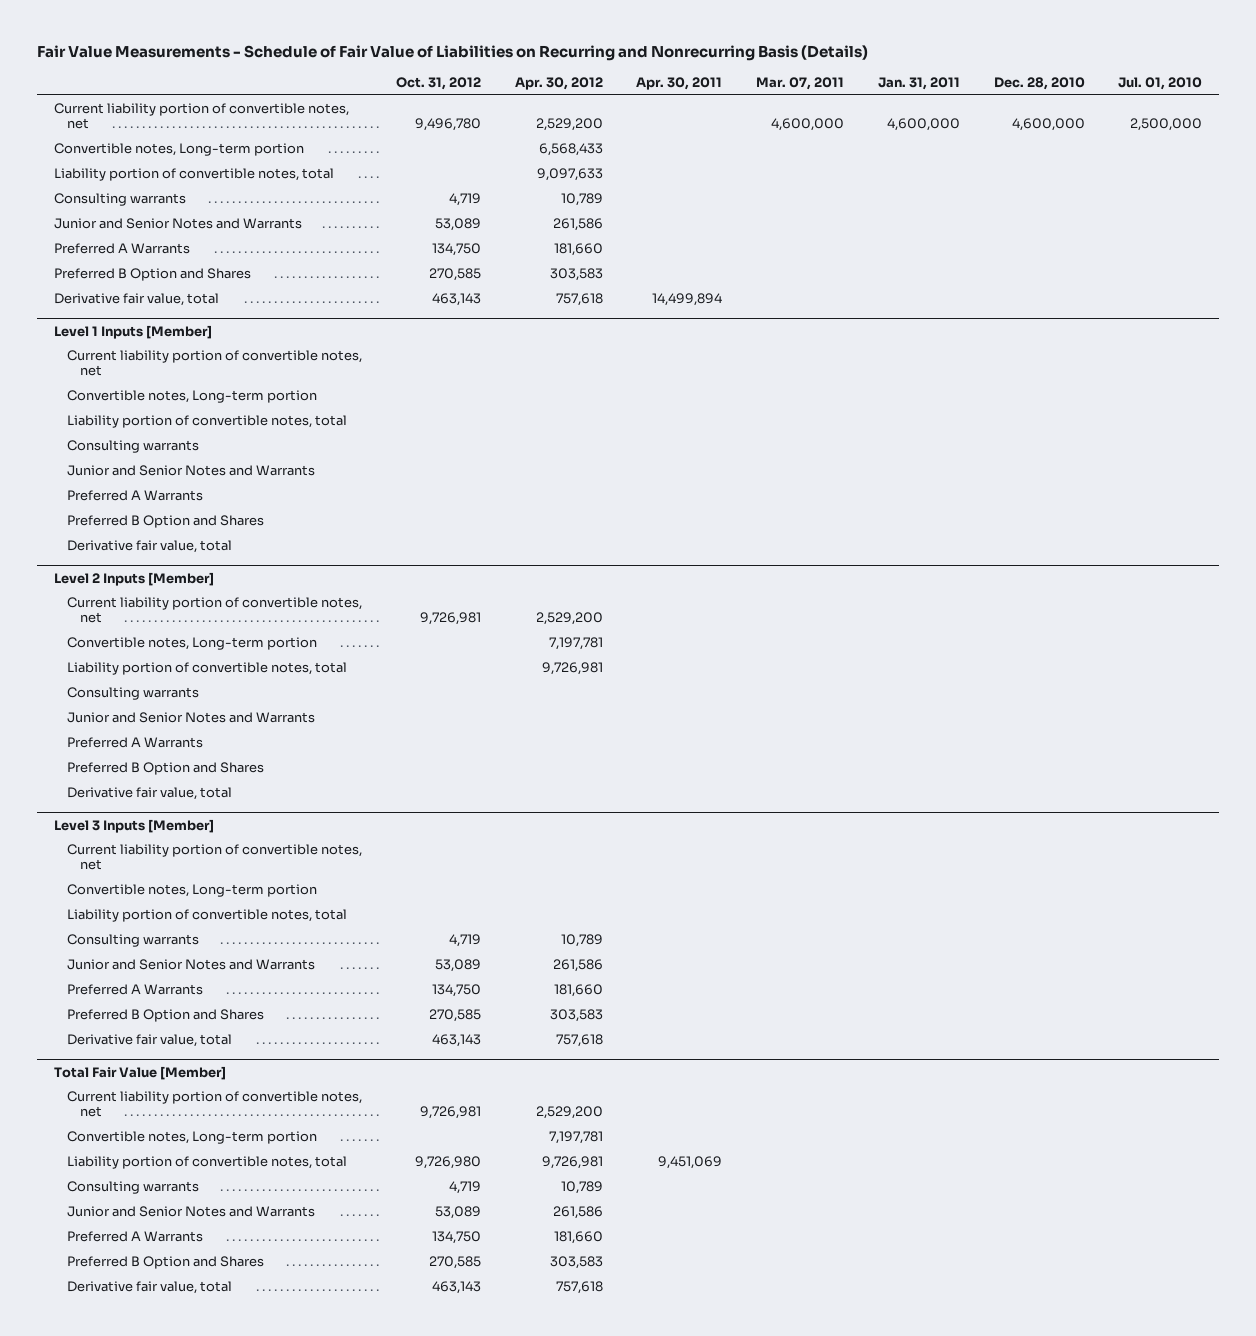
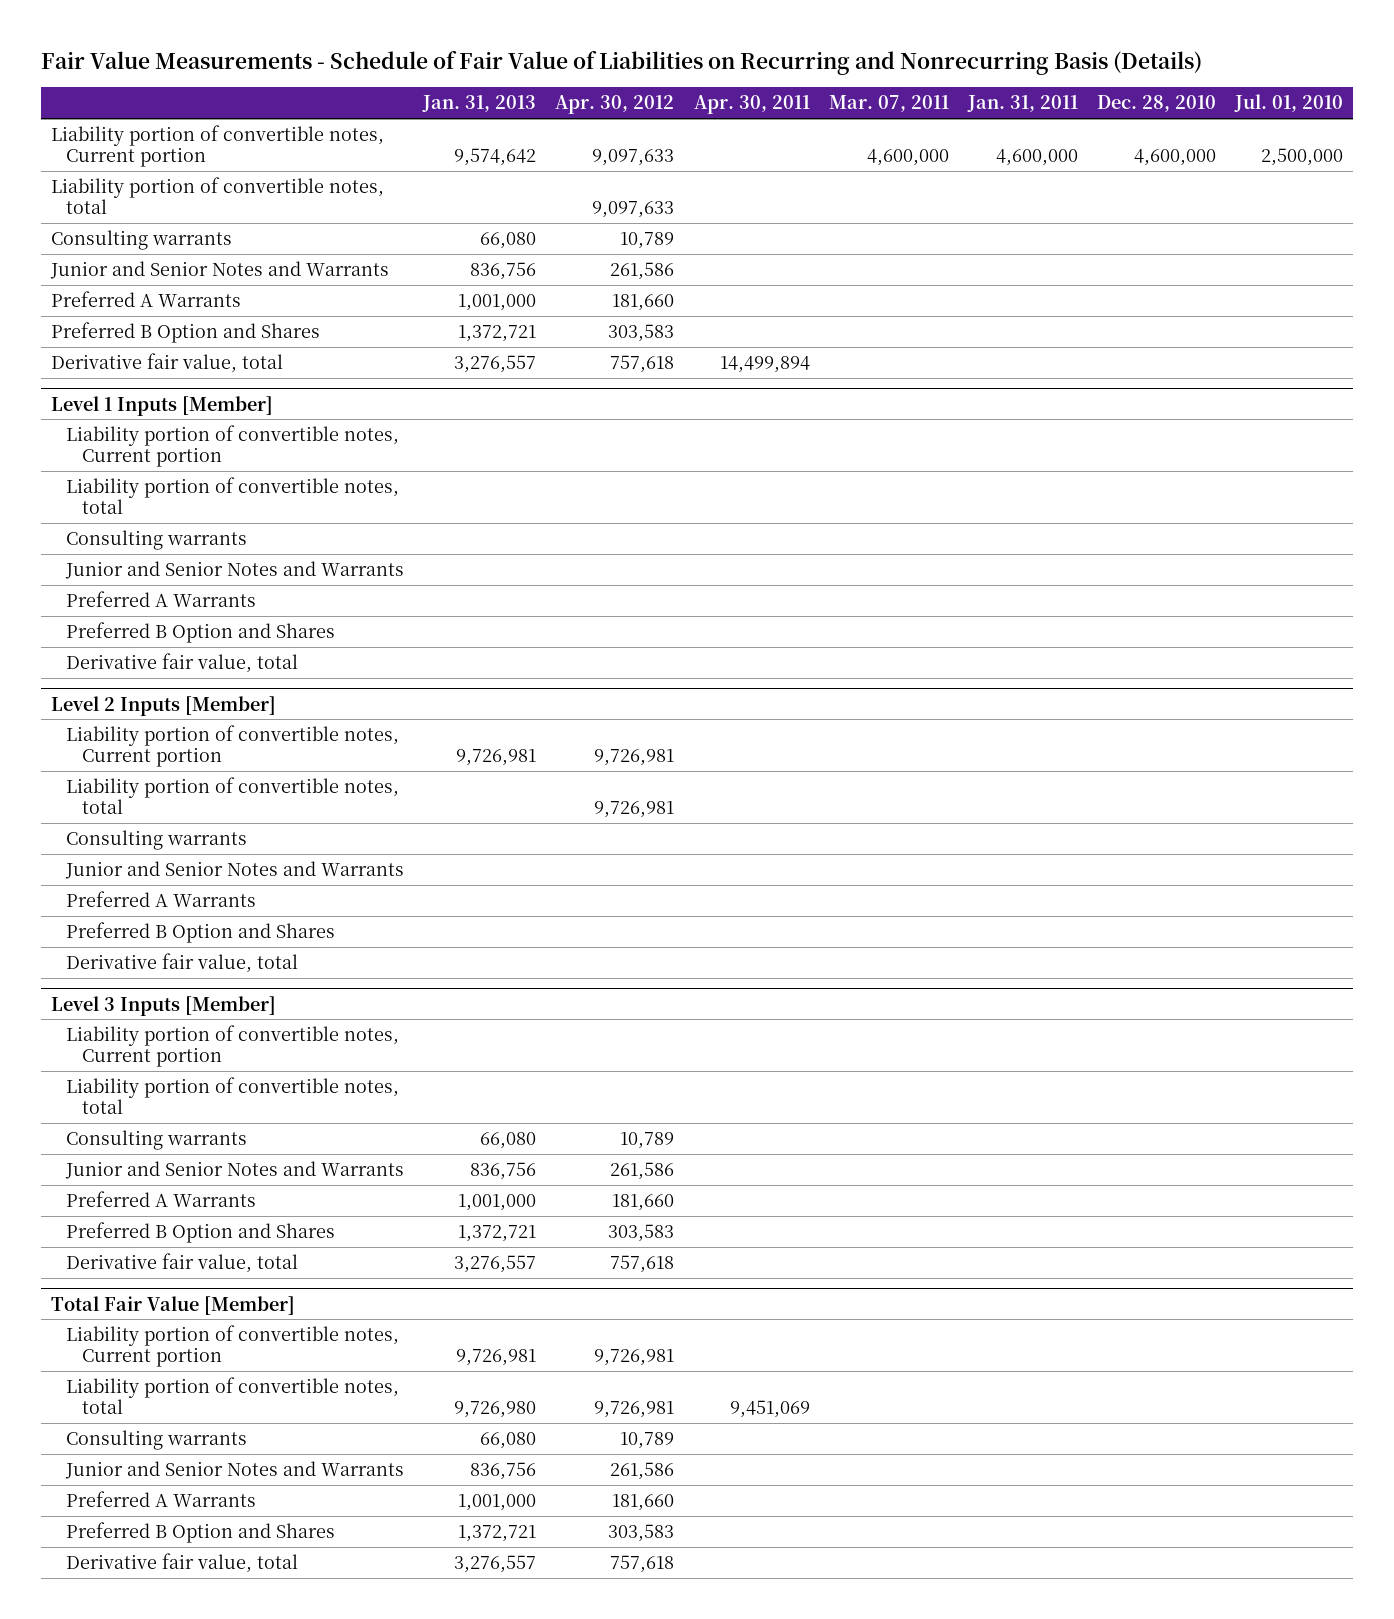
- | Oct. 31, 2012 | Apr. 30, 2012 | Apr. 30, 2011 | Mar. 07, 2011 | Jan. 31, 2011 | Dec. 28, 2010 | Jul. 01, 2010
+ | Jan. 31, 2013 | Apr. 30, 2012 | Apr. 30, 2011 | Mar. 07, 2011 | Jan. 31, 2011 | Dec. 28, 2010 | Jul. 01, 2010
- Current liability portion of convertible notes, net | 9,496,780 | 2,529,200 | | 4,600,000 | 4,600,000 | 4,600,000 | 2,500,000
- Convertible notes, Long-term portion | | 6,568,433 | | | | |
+ Liability portion of convertible notes, Current portion | 9,574,642 | 9,097,633 | | 4,600,000 | 4,600,000 | 4,600,000 | 2,500,000
@ Level 1 Inputs [Member]
- Current liability portion of convertible notes, net
- Convertible notes, Long-term portion
+ Liability portion of convertible notes, Current portion
@ Level 2 Inputs [Member]
- Current liability portion of convertible notes, net | 9,726,981 | 2,529,200 | | | | |
- Convertible notes, Long-term portion | | 7,197,781 | | | | |
+ Liability portion of convertible notes, Current portion | 9,726,981 | 9,726,981 | | | | |
@ Level 3 Inputs [Member]
- Current liability portion of convertible notes, net
- Convertible notes, Long-term portion
+ Liability portion of convertible notes, Current portion
@ Total Fair Value [Member]
- Current liability portion of convertible notes, net | 9,726,981 | 2,529,200 | | | | |
- Convertible notes, Long-term portion | | 7,197,781 | | | | |
+ Liability portion of convertible notes, Current portion | 9,726,981 | 9,726,981 | | | | |

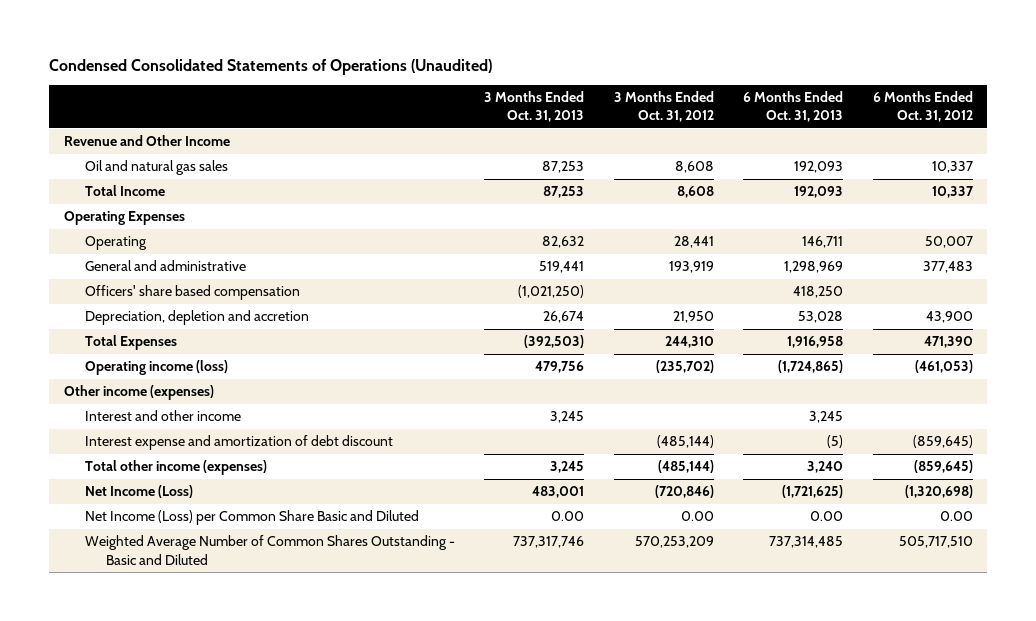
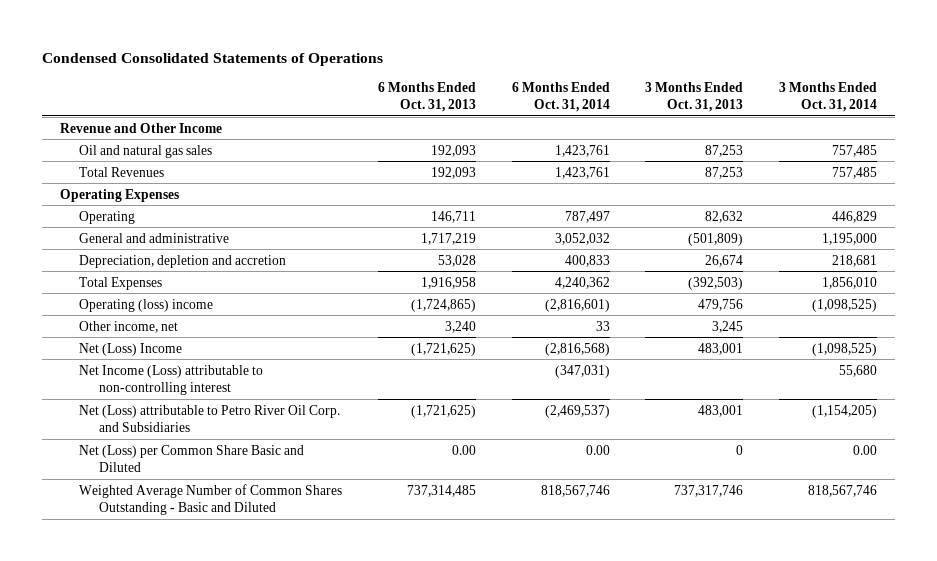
- Condensed Consolidated Statements of Operations (Unaudited)
+ Condensed Consolidated Statements of Operations
- | 3 Months Ended Oct. 31, 2013 | 3 Months Ended Oct. 31, 2012 | 6 Months Ended Oct. 31, 2013 | 6 Months Ended Oct. 31, 2012
+ | 6 Months Ended Oct. 31, 2013 | 6 Months Ended Oct. 31, 2014 | 3 Months Ended Oct. 31, 2013 | 3 Months Ended Oct. 31, 2014
- Total Income | 87,253 | 8,608 | 192,093 | 10,337
+ Total Revenues | 192,093 | 1,423,761 | 87,253 | 757,485
- General and administrative | 519,441 | 193,919 | 1,298,969 | 377,483
- Officers' share based compensation | (1,021,250) | | 418,250 |
+ General and administrative | 1,717,219 | 3,052,032 | (501,809) | 1,195,000
- Operating income (loss) | 479,756 | (235,702) | (1,724,865) | (461,053)
- Other income (expenses)
- Interest and other income | 3,245 | | 3,245 |
- Interest expense and amortization of debt discount | | (485,144) | (5) | (859,645)
- Total other income (expenses) | 3,245 | (485,144) | 3,240 | (859,645)
- Net Income (Loss) | 483,001 | (720,846) | (1,721,625) | (1,320,698)
- Net Income (Loss) per Common Share Basic and Diluted | 0.00 | 0.00 | 0.00 | 0.00
+ Operating (loss) income | (1,724,865) | (2,816,601) | 479,756 | (1,098,525)
+ Other income, net | 3,240 | 33 | 3,245 |
+ Net (Loss) Income | (1,721,625) | (2,816,568) | 483,001 | (1,098,525)
+ Net Income (Loss) attributable to non-controlling interest | | (347,031) | | 55,680
+ Net (Loss) attributable to Petro River Oil Corp. and Subsidiaries | (1,721,625) | (2,469,537) | 483,001 | (1,154,205)
+ Net (Loss) per Common Share Basic and Diluted | 0.00 | 0.00 | 0 | 0.00

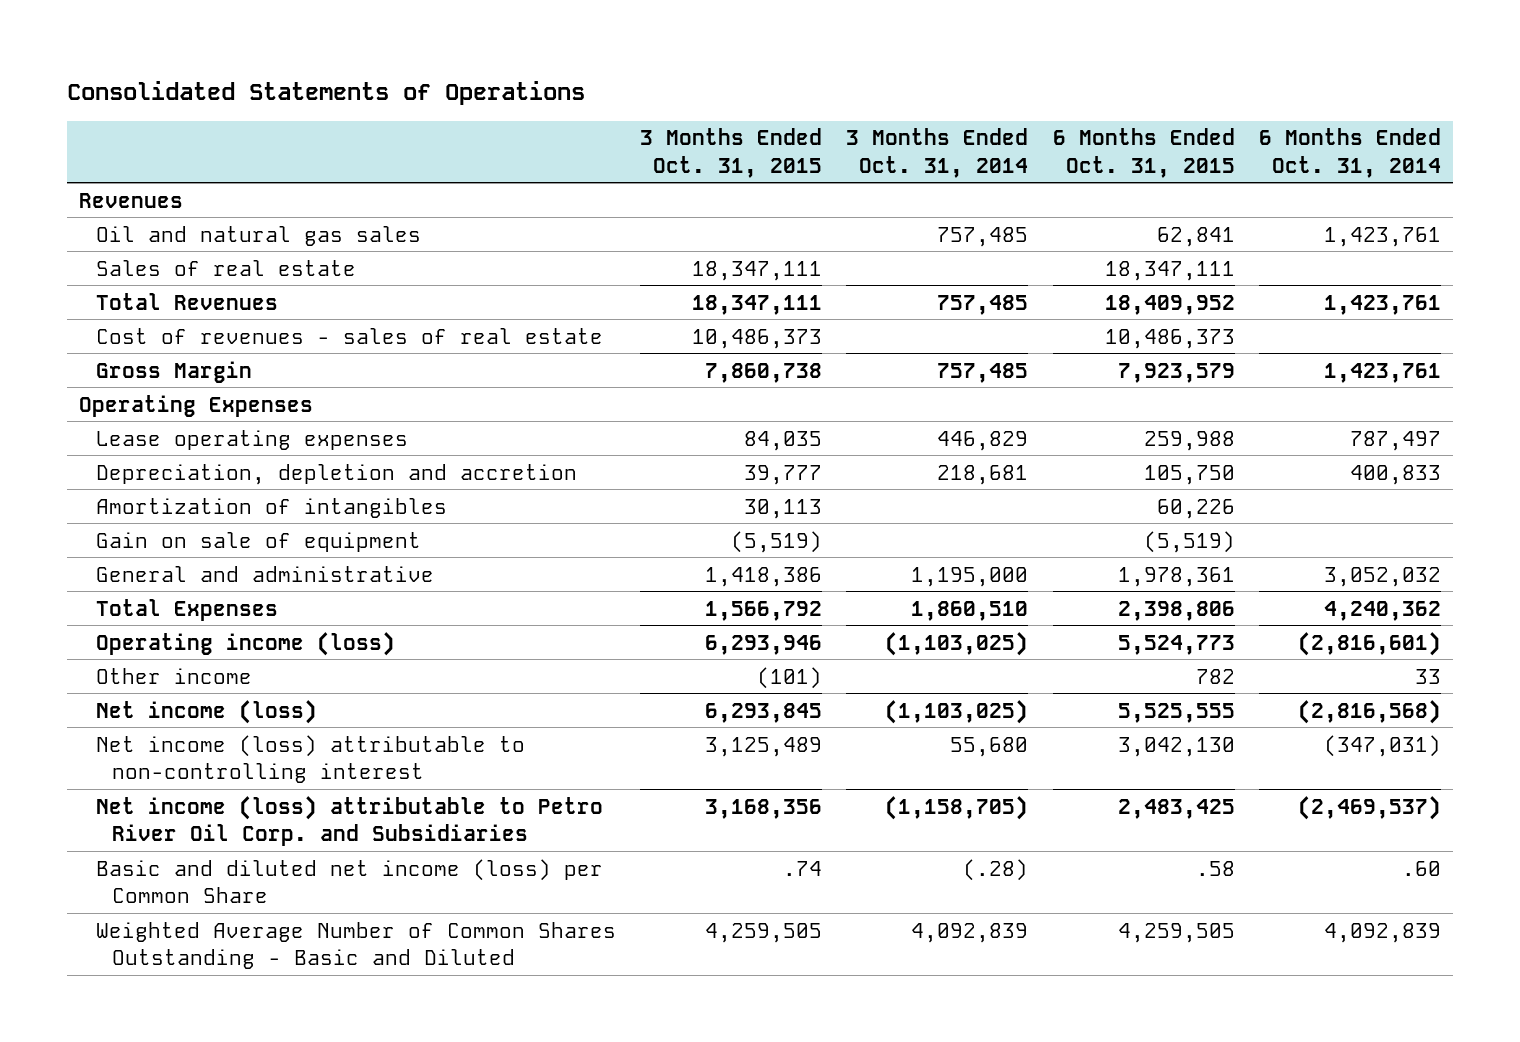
- Condensed Consolidated Statements of Operations
+ Consolidated Statements of Operations
- | 6 Months Ended Oct. 31, 2013 | 6 Months Ended Oct. 31, 2014 | 3 Months Ended Oct. 31, 2013 | 3 Months Ended Oct. 31, 2014
+ | 3 Months Ended Oct. 31, 2015 | 3 Months Ended Oct. 31, 2014 | 6 Months Ended Oct. 31, 2015 | 6 Months Ended Oct. 31, 2014
- Revenue and Other Income
+ Revenues
+ Sales of real estate | 18,347,111 | | 18,347,111 |
+ Cost of revenues - sales of real estate | 10,486,373 | | 10,486,373 |
+ Gross Margin | 7,860,738 | 757,485 | 7,923,579 | 1,423,761
- Operating | 146,711 | 787,497 | 82,632 | 446,829
+ Lease operating expenses | 84,035 | 446,829 | 259,988 | 787,497
- Total Expenses | 1,916,958 | 4,240,362 | (392,503) | 1,856,010
- Operating (loss) income | (1,724,865) | (2,816,601) | 479,756 | (1,098,525)
- Other income, net | 3,240 | 33 | 3,245 |
- Net (Loss) Income | (1,721,625) | (2,816,568) | 483,001 | (1,098,525)
- Net Income (Loss) attributable to non-controlling interest | | (347,031) | | 55,680
- Net (Loss) attributable to Petro River Oil Corp. and Subsidiaries | (1,721,625) | (2,469,537) | 483,001 | (1,154,205)
- Net (Loss) per Common Share Basic and Diluted | 0.00 | 0.00 | 0 | 0.00
- Weighted Average Number of Common Shares Outstanding - Basic and Diluted | 737,314,485 | 818,567,746 | 737,317,746 | 818,567,746
+ Amortization of intangibles | 30,113 | | 60,226 |
+ Gain on sale of equipment | (5,519) | | (5,519) |
moved down: General and administrative | 1,418,386 | 1,195,000 | 1,978,361 | 3,052,032
+ Total Expenses | 1,566,792 | 1,860,510 | 2,398,806 | 4,240,362
+ Operating income (loss) | 6,293,946 | (1,103,025) | 5,524,773 | (2,816,601)
+ Other income | (101) | | 782 | 33
+ Net income (loss) | 6,293,845 | (1,103,025) | 5,525,555 | (2,816,568)
+ Net income (loss) attributable to non-controlling interest | 3,125,489 | 55,680 | 3,042,130 | (347,031)
+ Net income (loss) attributable to Petro River Oil Corp. and Subsidiaries | 3,168,356 | (1,158,705) | 2,483,425 | (2,469,537)
+ Basic and diluted net income (loss) per Common Share | .74 | (.28) | .58 | .60
+ Weighted Average Number of Common Shares Outstanding - Basic and Diluted | 4,259,505 | 4,092,839 | 4,259,505 | 4,092,839

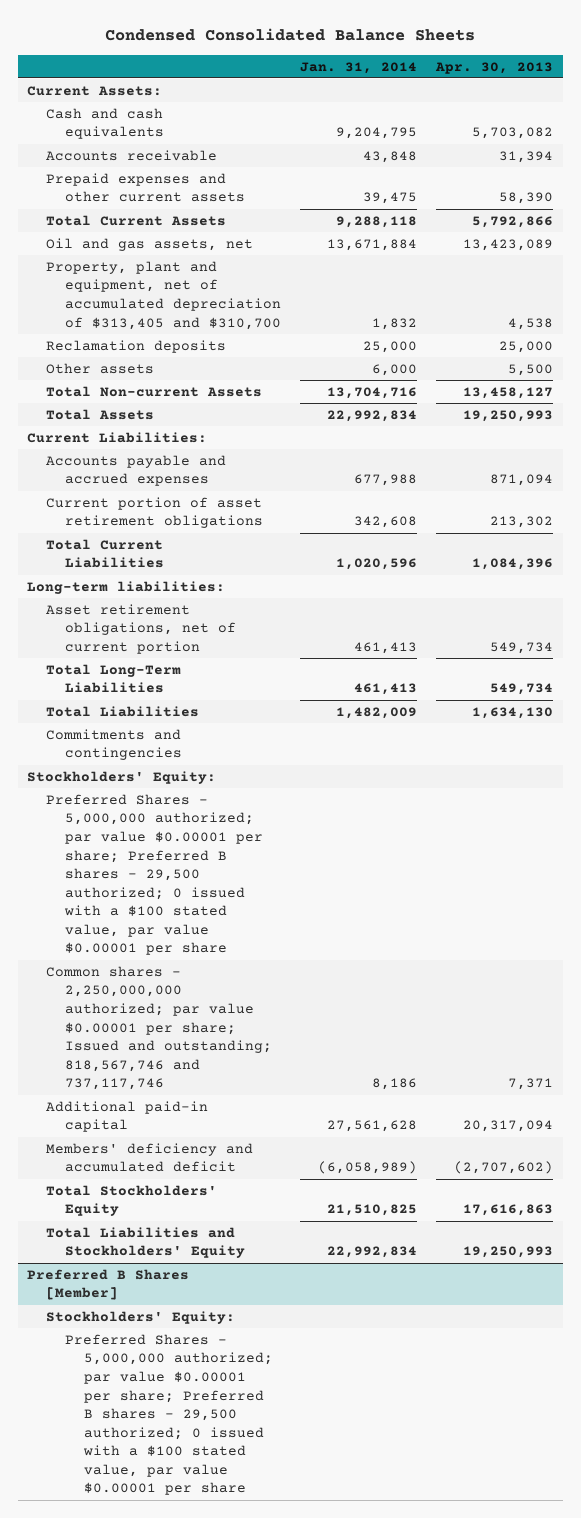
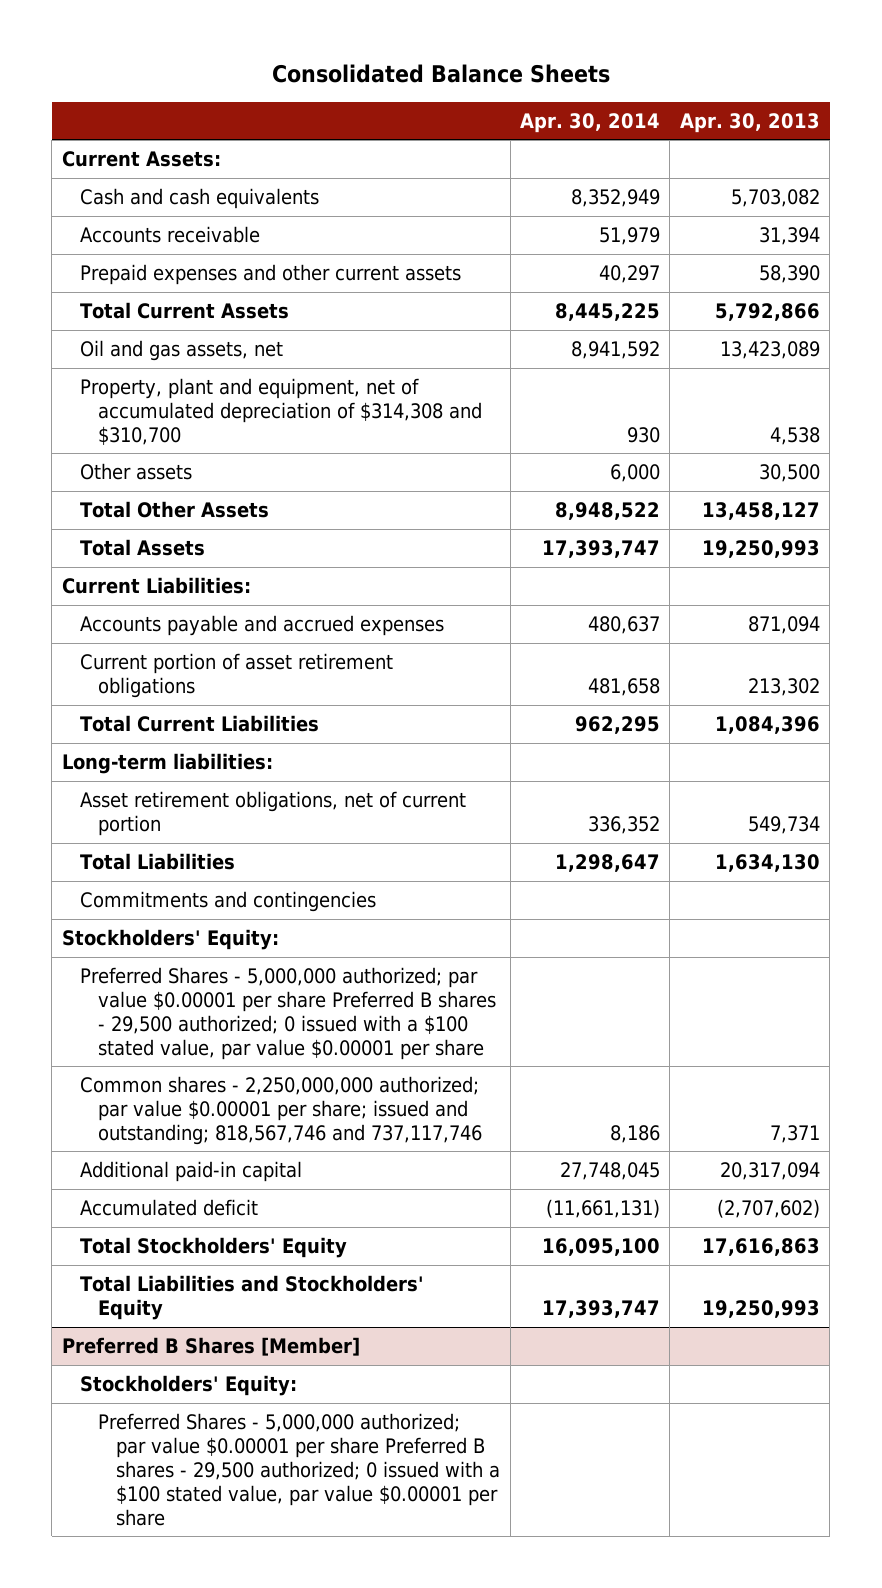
- Condensed Consolidated Balance Sheets
+ Consolidated Balance Sheets
- | Jan. 31, 2014 | Apr. 30, 2013
+ | Apr. 30, 2014 | Apr. 30, 2013
- Property, plant and equipment, net of accumulated depreciation of $313,405 and $310,700 | 1,832 | 4,538
- Reclamation deposits | 25,000 | 25,000
- Other assets | 6,000 | 5,500
- Total Non-current Assets | 13,704,716 | 13,458,127
+ Property, plant and equipment, net of accumulated depreciation of $314,308 and $310,700 | 930 | 4,538
+ Other assets | 6,000 | 30,500
+ Total Other Assets | 8,948,522 | 13,458,127
- Total Long-Term Liabilities | 461,413 | 549,734
- Preferred Shares - 5,000,000 authorized; par value $0.00001 per share; Preferred B shares - 29,500 authorized; 0 issued with a $100 stated value, par value $0.00001 per share
- Common shares - 2,250,000,000 authorized; par value $0.00001 per share; Issued and outstanding; 818,567,746 and 737,117,746 | 8,186 | 7,371
+ Preferred Shares - 5,000,000 authorized; par value $0.00001 per share Preferred B shares - 29,500 authorized; 0 issued with a $100 stated value, par value $0.00001 per share
+ Common shares - 2,250,000,000 authorized; par value $0.00001 per share; issued and outstanding; 818,567,746 and 737,117,746 | 8,186 | 7,371
- Members' deficiency and accumulated deficit | (6,058,989) | (2,707,602)
+ Accumulated deficit | (11,661,131) | (2,707,602)
@ Preferred B Shares [Member]
- Preferred Shares - 5,000,000 authorized; par value $0.00001 per share; Preferred B shares - 29,500 authorized; 0 issued with a $100 stated value, par value $0.00001 per share
+ Preferred Shares - 5,000,000 authorized; par value $0.00001 per share Preferred B shares - 29,500 authorized; 0 issued with a $100 stated value, par value $0.00001 per share

